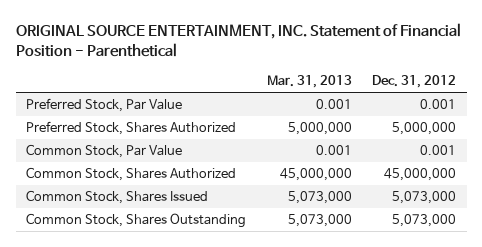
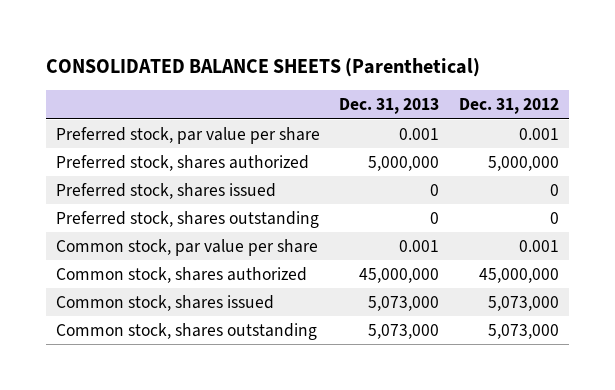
- ORIGINAL SOURCE ENTERTAINMENT, INC. Statement of Financial Position - Parenthetical
+ CONSOLIDATED BALANCE SHEETS (Parenthetical)
- | Mar. 31, 2013 | Dec. 31, 2012
+ | Dec. 31, 2013 | Dec. 31, 2012
- Preferred Stock, Par Value | 0.001 | 0.001
- Preferred Stock, Shares Authorized | 5,000,000 | 5,000,000
- Common Stock, Par Value | 0.001 | 0.001
- Common Stock, Shares Authorized | 45,000,000 | 45,000,000
- Common Stock, Shares Issued | 5,073,000 | 5,073,000
- Common Stock, Shares Outstanding | 5,073,000 | 5,073,000
+ Preferred stock, par value per share | 0.001 | 0.001
+ Preferred stock, shares authorized | 5,000,000 | 5,000,000
+ Preferred stock, shares issued | 0 | 0
+ Preferred stock, shares outstanding | 0 | 0
+ Common stock, par value per share | 0.001 | 0.001
+ Common stock, shares authorized | 45,000,000 | 45,000,000
+ Common stock, shares issued | 5,073,000 | 5,073,000
+ Common stock, shares outstanding | 5,073,000 | 5,073,000

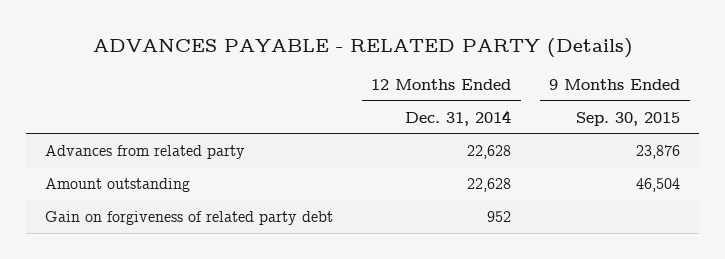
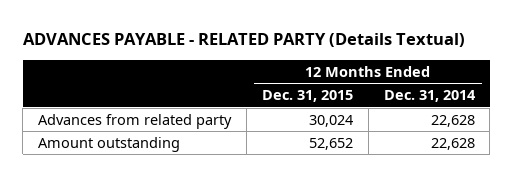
- ADVANCES PAYABLE - RELATED PARTY (Details)
+ ADVANCES PAYABLE - RELATED PARTY (Details Textual)
- | 12 Months Ended Dec. 31, 2014 | 9 Months Ended Sep. 30, 2015
+ | 12 Months Ended Dec. 31, 2015 | 12 Months Ended Dec. 31, 2014
- Gain on forgiveness of related party debt | 952 |

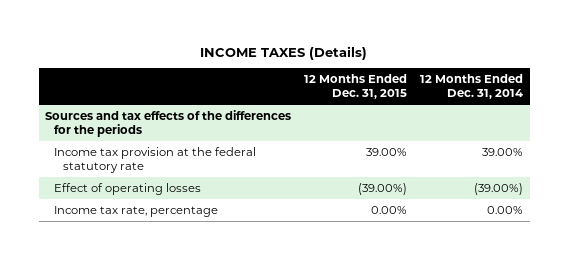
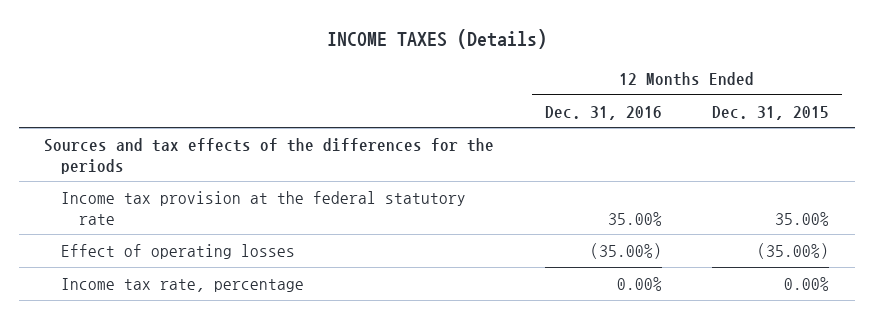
- | 12 Months Ended Dec. 31, 2015 | 12 Months Ended Dec. 31, 2014
+ | 12 Months Ended Dec. 31, 2016 | 12 Months Ended Dec. 31, 2015
- Income tax provision at the federal statutory rate | 39.00% | 39.00%
- Effect of operating losses | (39.00%) | (39.00%)
+ Income tax provision at the federal statutory rate | 35.00% | 35.00%
+ Effect of operating losses | (35.00%) | (35.00%)

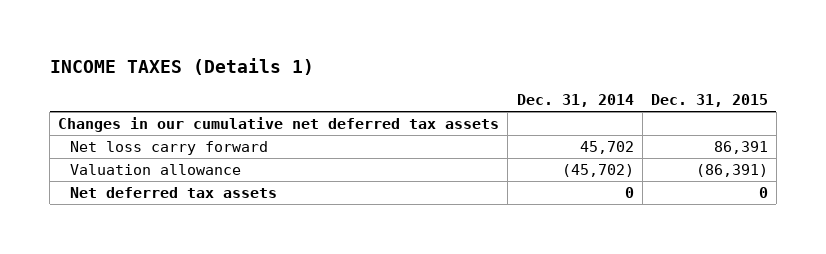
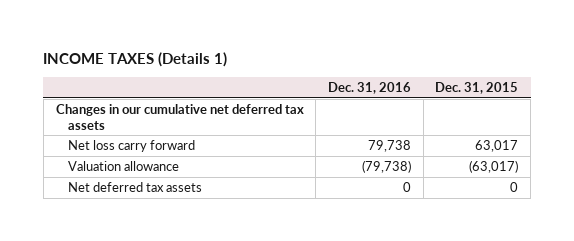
- | Dec. 31, 2014 | Dec. 31, 2015
+ | Dec. 31, 2016 | Dec. 31, 2015
- Net loss carry forward | 45,702 | 86,391
- Valuation allowance | (45,702) | (86,391)
+ Net loss carry forward | 79,738 | 63,017
+ Valuation allowance | (79,738) | (63,017)

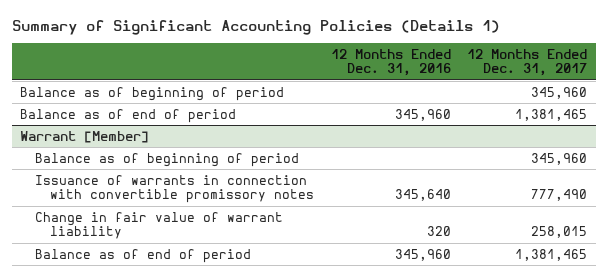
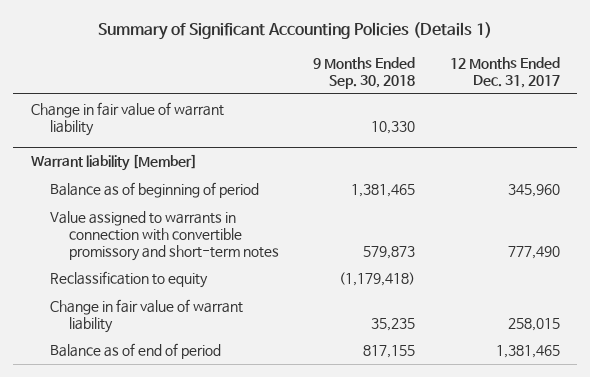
- | 12 Months Ended Dec. 31, 2016 | 12 Months Ended Dec. 31, 2017
+ | 9 Months Ended Sep. 30, 2018 | 12 Months Ended Dec. 31, 2017
- Balance as of beginning of period | | 345,960
- Balance as of end of period | 345,960 | 1,381,465
- Warrant [Member]
+ Change in fair value of warrant liability | 10,330 |
+ Warrant liability [Member]
- Issuance of warrants in connection with convertible promissory notes | 345,640 | 777,490
+ Value assigned to warrants in connection with convertible promissory and short-term notes | 579,873 | 777,490
+ Reclassification to equity | (1,179,418) |

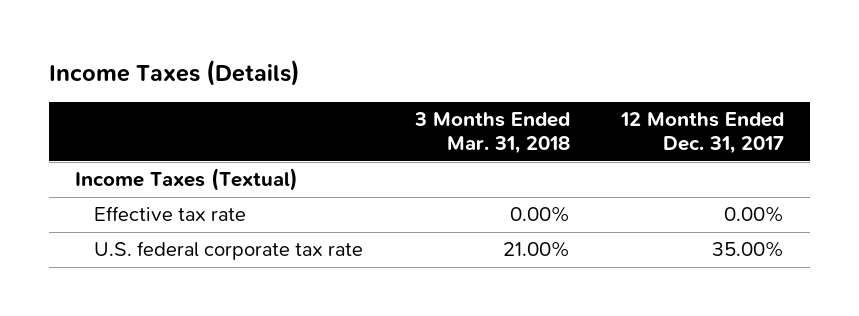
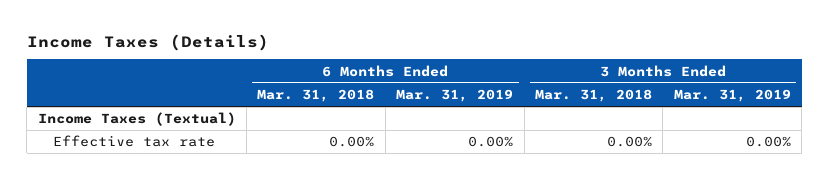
- | 3 Months Ended Mar. 31, 2018 | 12 Months Ended Dec. 31, 2017
+ | 6 Months Ended Mar. 31, 2018 | 6 Months Ended Mar. 31, 2019 | 3 Months Ended Mar. 31, 2018 | 3 Months Ended Mar. 31, 2019
- U.S. federal corporate tax rate | 21.00% | 35.00%

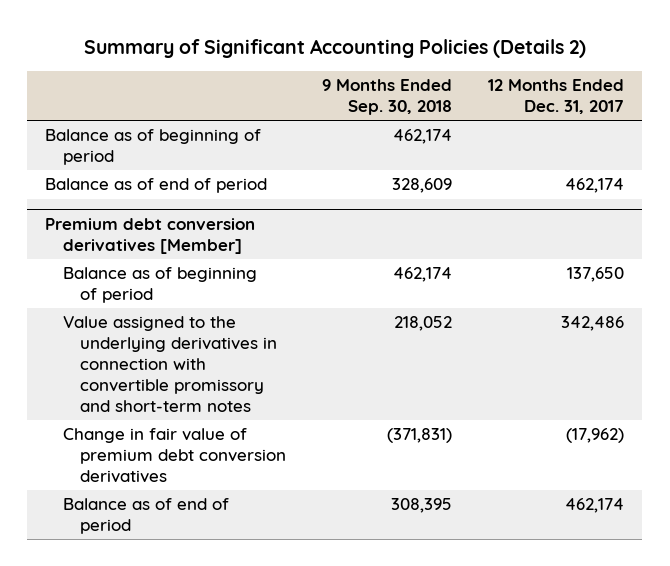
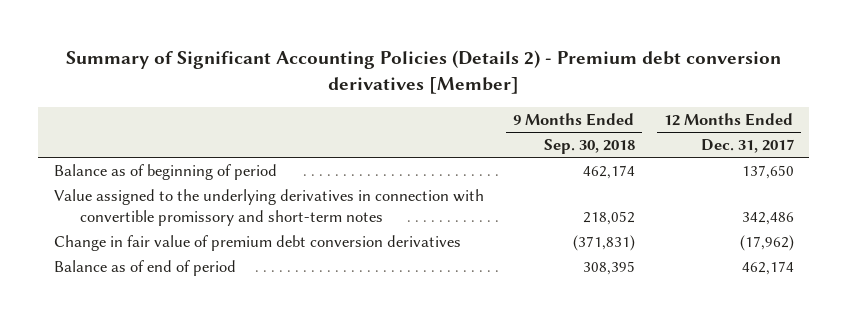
- Summary of Significant Accounting Policies (Details 2)
+ Summary of Significant Accounting Policies (Details 2) - Premium debt conversion derivatives [Member]
- Balance as of beginning of period | 462,174 |
- Balance as of end of period | 328,609 | 462,174
- Premium debt conversion derivatives [Member]

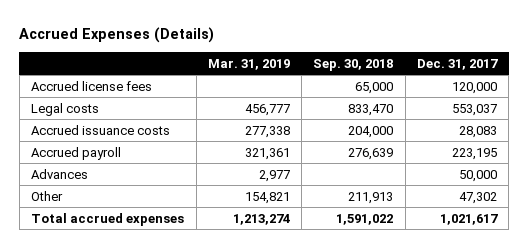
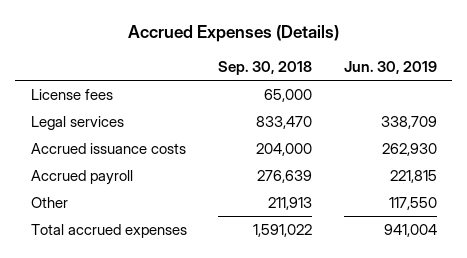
- | Mar. 31, 2019 | Sep. 30, 2018 | Dec. 31, 2017
+ | Sep. 30, 2018 | Jun. 30, 2019
- Accrued license fees | | 65,000 | 120,000
- Legal costs | 456,777 | 833,470 | 553,037
+ License fees | 65,000 |
+ Legal services | 833,470 | 338,709
- Advances | 2,977 | | 50,000

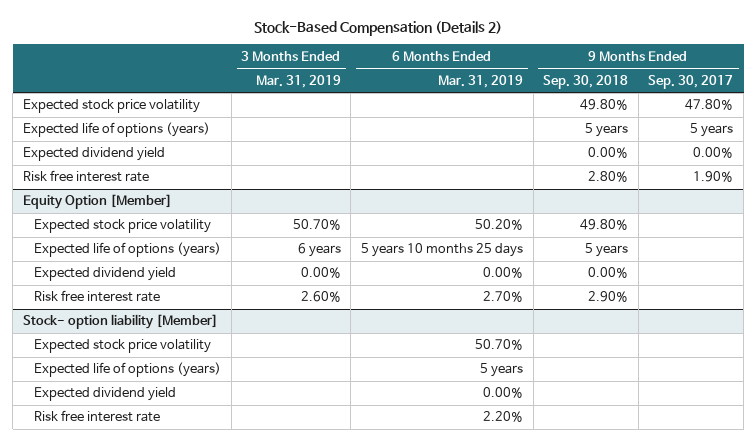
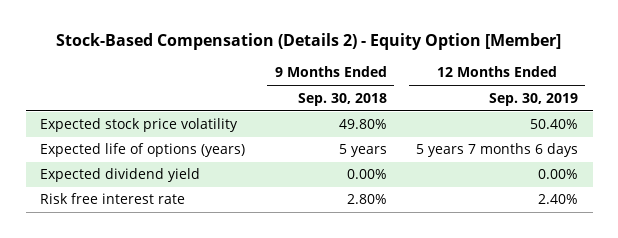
- Stock-Based Compensation (Details 2)
+ Stock-Based Compensation (Details 2) - Equity Option [Member]
- | 3 Months Ended Mar. 31, 2019 | 6 Months Ended Mar. 31, 2019 | 9 Months Ended Sep. 30, 2018 | 9 Months Ended Sep. 30, 2017
+ | 9 Months Ended Sep. 30, 2018 | 12 Months Ended Sep. 30, 2019
- Equity Option [Member]
- Expected stock price volatility | 50.70% | 50.20% | 49.80% |
- Expected life of options (years) | 6 years | 5 years 10 months 25 days | 5 years |
- Expected dividend yield | 0.00% | 0.00% | 0.00% |
- Risk free interest rate | 2.60% | 2.70% | 2.90% |
- Stock- option liability [Member]
- Expected stock price volatility | | 50.70% | |
- Expected life of options (years) | | 5 years | |
- Expected dividend yield | | 0.00% | |
- Risk free interest rate | | 2.20% | |

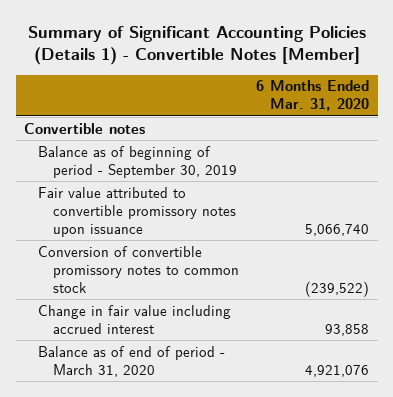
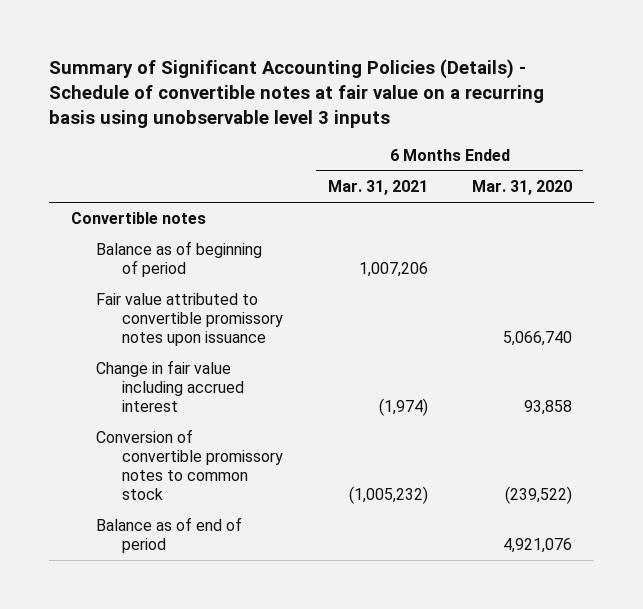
- Summary of Significant Accounting Policies (Details 1) - Convertible Notes [Member]
+ Summary of Significant Accounting Policies (Details) - Schedule of convertible notes at fair value on a recurring basis using unobservable level 3 inputs
- | 6 Months Ended Mar. 31, 2020
+ | 6 Months Ended Mar. 31, 2021 | 6 Months Ended Mar. 31, 2020
- Balance as of beginning of period - September 30, 2019
+ Balance as of beginning of period | 1,007,206 |
- Balance as of end of period - March 31, 2020 | 4,921,076
moved down: Conversion of convertible promissory notes to common stock | (1,005,232) | (239,522)
+ Balance as of end of period | | 4,921,076

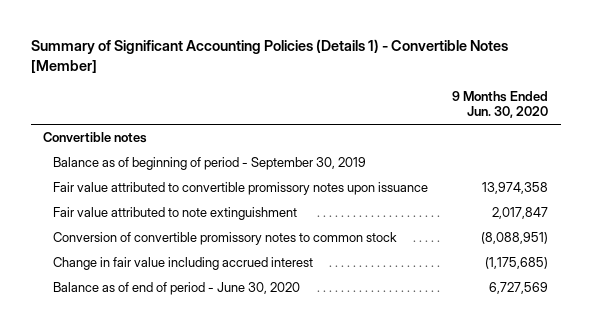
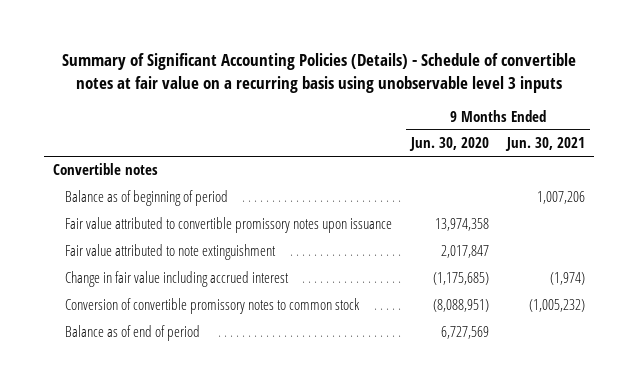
- Summary of Significant Accounting Policies (Details 1) - Convertible Notes [Member]
+ Summary of Significant Accounting Policies (Details) - Schedule of convertible notes at fair value on a recurring basis using unobservable level 3 inputs
- | 9 Months Ended Jun. 30, 2020
+ | 9 Months Ended Jun. 30, 2020 | 9 Months Ended Jun. 30, 2021
- Balance as of beginning of period - September 30, 2019
+ Balance as of beginning of period | | 1,007,206
- Balance as of end of period - June 30, 2020 | 6,727,569
moved down: Conversion of convertible promissory notes to common stock | (8,088,951) | (1,005,232)
+ Balance as of end of period | 6,727,569 |

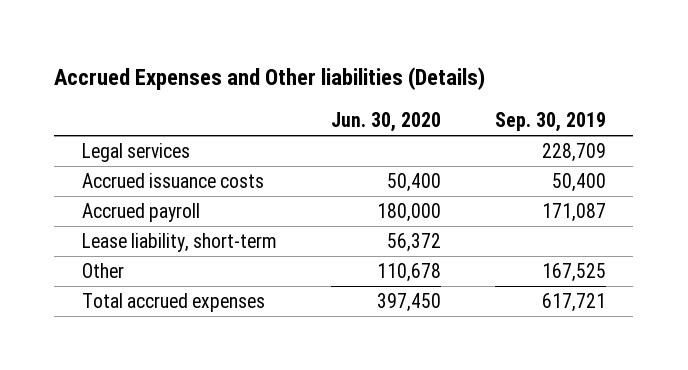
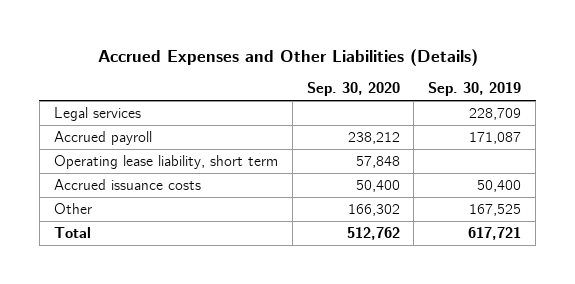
- Accrued Expenses and Other liabilities (Details)
+ Accrued Expenses and Other Liabilities (Details)
- | Jun. 30, 2020 | Sep. 30, 2019
+ | Sep. 30, 2020 | Sep. 30, 2019
- Lease liability, short-term | 56,372 |
+ Operating lease liability, short term | 57,848 |
moved down: Accrued issuance costs | 50,400 | 50,400
- Total accrued expenses | 397,450 | 617,721
+ Total | 512,762 | 617,721

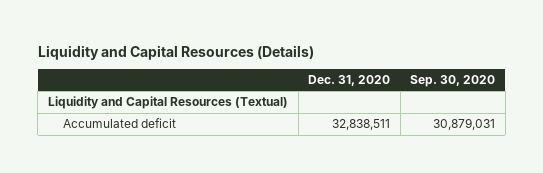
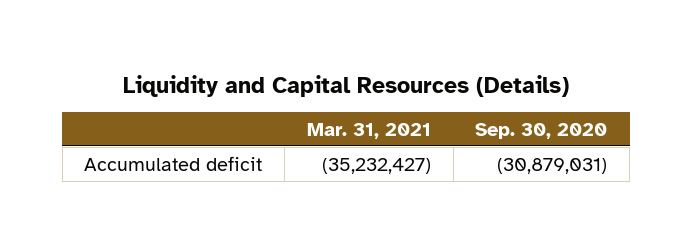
- | Dec. 31, 2020 | Sep. 30, 2020
+ | Mar. 31, 2021 | Sep. 30, 2020
- Liquidity and Capital Resources (Textual)
- Accumulated deficit | 32,838,511 | 30,879,031
+ Accumulated deficit | (35,232,427) | (30,879,031)

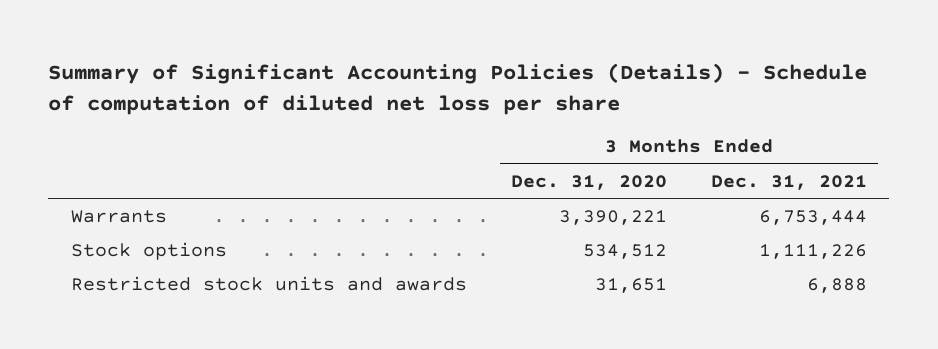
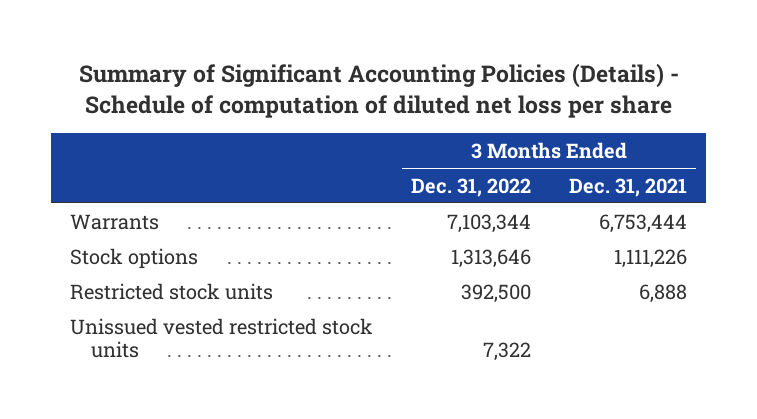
- | 3 Months Ended Dec. 31, 2020 | 3 Months Ended Dec. 31, 2021
+ | 3 Months Ended Dec. 31, 2022 | 3 Months Ended Dec. 31, 2021
- Restricted stock units and awards | 31,651 | 6,888
+ Restricted stock units | 392,500 | 6,888
+ Unissued vested restricted stock units | 7,322 |

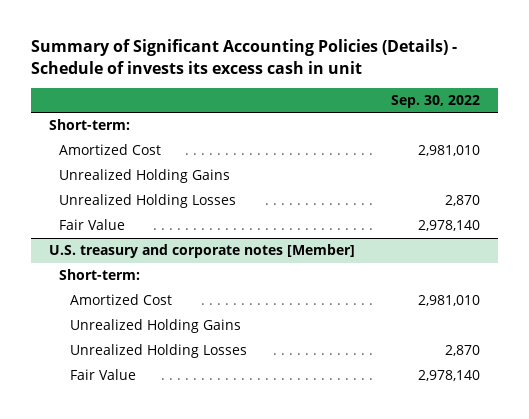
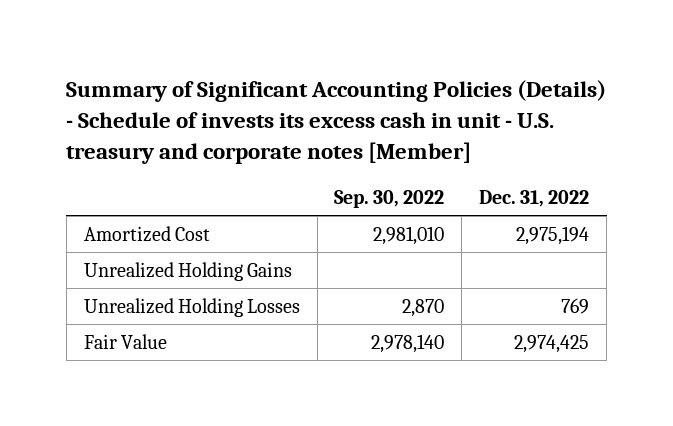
- Summary of Significant Accounting Policies (Details) - Schedule of invests its excess cash in unit
+ Summary of Significant Accounting Policies (Details) - Schedule of invests its excess cash in unit - U.S. treasury and corporate notes [Member]
- | Sep. 30, 2022
+ | Sep. 30, 2022 | Dec. 31, 2022
- Short-term:
- U.S. treasury and corporate notes [Member]
- Short-term:
- Amortized Cost | 2,981,010
- Unrealized Holding Gains
- Unrealized Holding Losses | 2,870
- Fair Value | 2,978,140

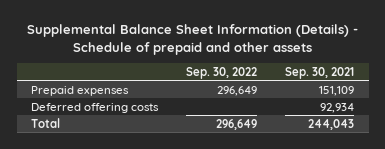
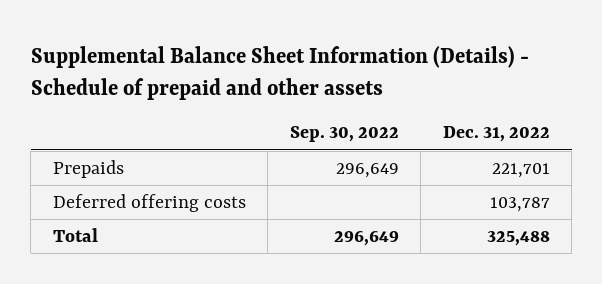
- | Sep. 30, 2022 | Sep. 30, 2021
+ | Sep. 30, 2022 | Dec. 31, 2022
- Prepaid expenses | 296,649 | 151,109
+ Prepaids | 296,649 | 221,701

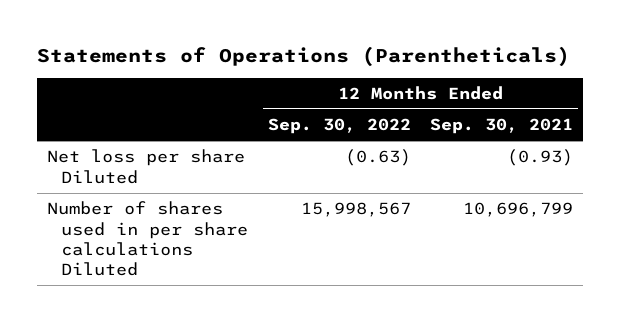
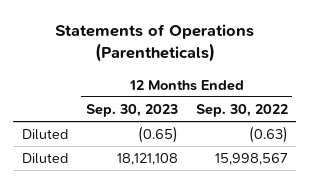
- | 12 Months Ended Sep. 30, 2022 | 12 Months Ended Sep. 30, 2021
+ | 12 Months Ended Sep. 30, 2023 | 12 Months Ended Sep. 30, 2022
- Net loss per share Diluted | (0.63) | (0.93)
- Number of shares used in per share calculations Diluted | 15,998,567 | 10,696,799
+ Diluted | (0.65) | (0.63)
+ Diluted | 18,121,108 | 15,998,567

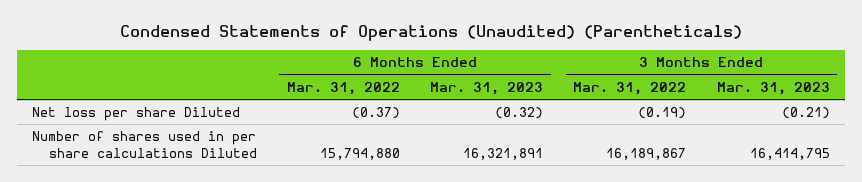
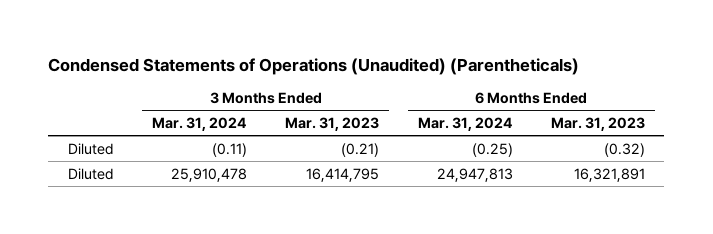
- | 6 Months Ended Mar. 31, 2022 | 6 Months Ended Mar. 31, 2023 | 3 Months Ended Mar. 31, 2022 | 3 Months Ended Mar. 31, 2023
+ | 3 Months Ended Mar. 31, 2024 | 3 Months Ended Mar. 31, 2023 | 6 Months Ended Mar. 31, 2024 | 6 Months Ended Mar. 31, 2023
- Net loss per share Diluted | (0.37) | (0.32) | (0.19) | (0.21)
- Number of shares used in per share calculations Diluted | 15,794,880 | 16,321,891 | 16,189,867 | 16,414,795
+ Diluted | (0.11) | (0.21) | (0.25) | (0.32)
+ Diluted | 25,910,478 | 16,414,795 | 24,947,813 | 16,321,891

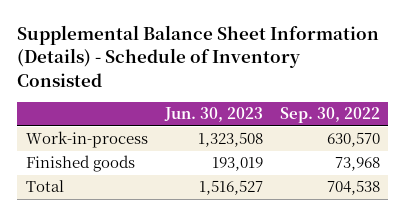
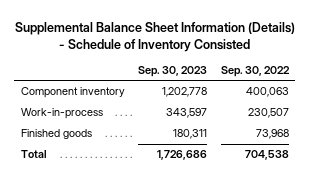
- | Jun. 30, 2023 | Sep. 30, 2022
+ | Sep. 30, 2023 | Sep. 30, 2022
- Work-in-process | 1,323,508 | 630,570
+ Component inventory | 1,202,778 | 400,063
+ Work-in-process | 343,597 | 230,507

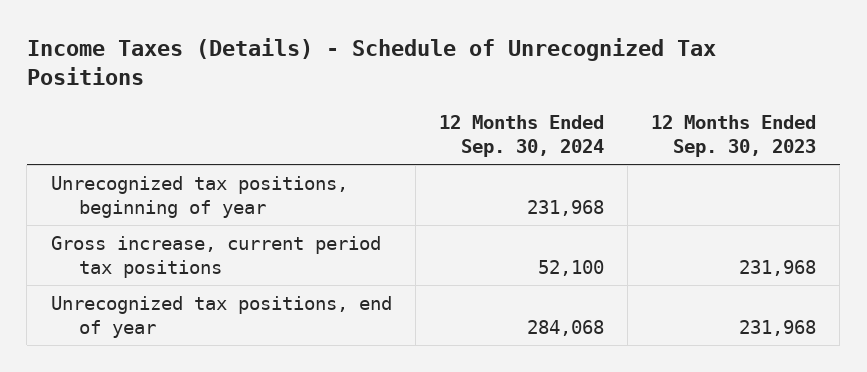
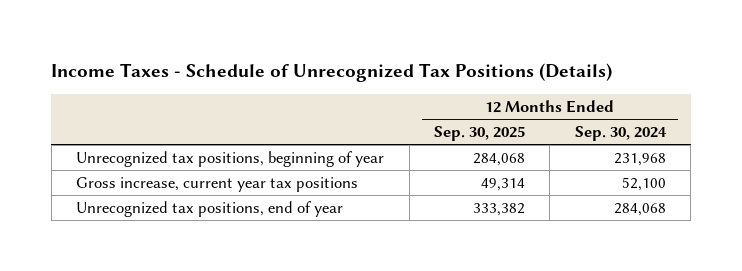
- Income Taxes (Details) - Schedule of Unrecognized Tax Positions
+ Income Taxes - Schedule of Unrecognized Tax Positions (Details)
- | 12 Months Ended Sep. 30, 2024 | 12 Months Ended Sep. 30, 2023
+ | 12 Months Ended Sep. 30, 2025 | 12 Months Ended Sep. 30, 2024
- Gross increase, current period tax positions | 52,100 | 231,968
+ Gross increase, current year tax positions | 49,314 | 52,100

